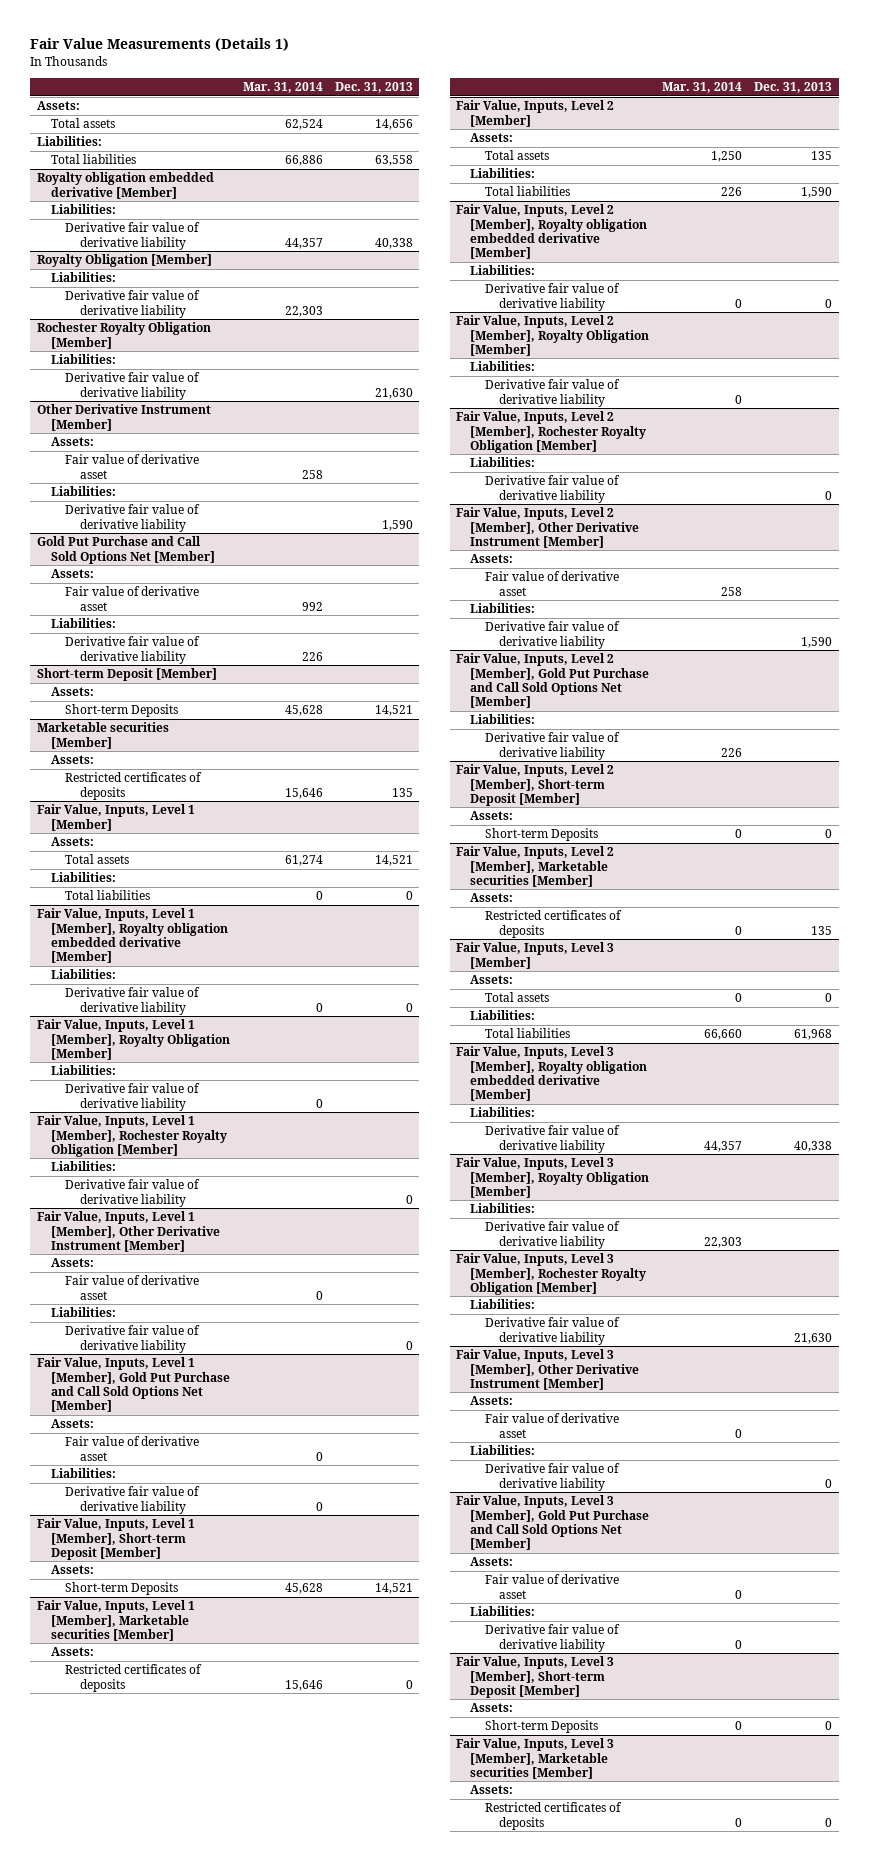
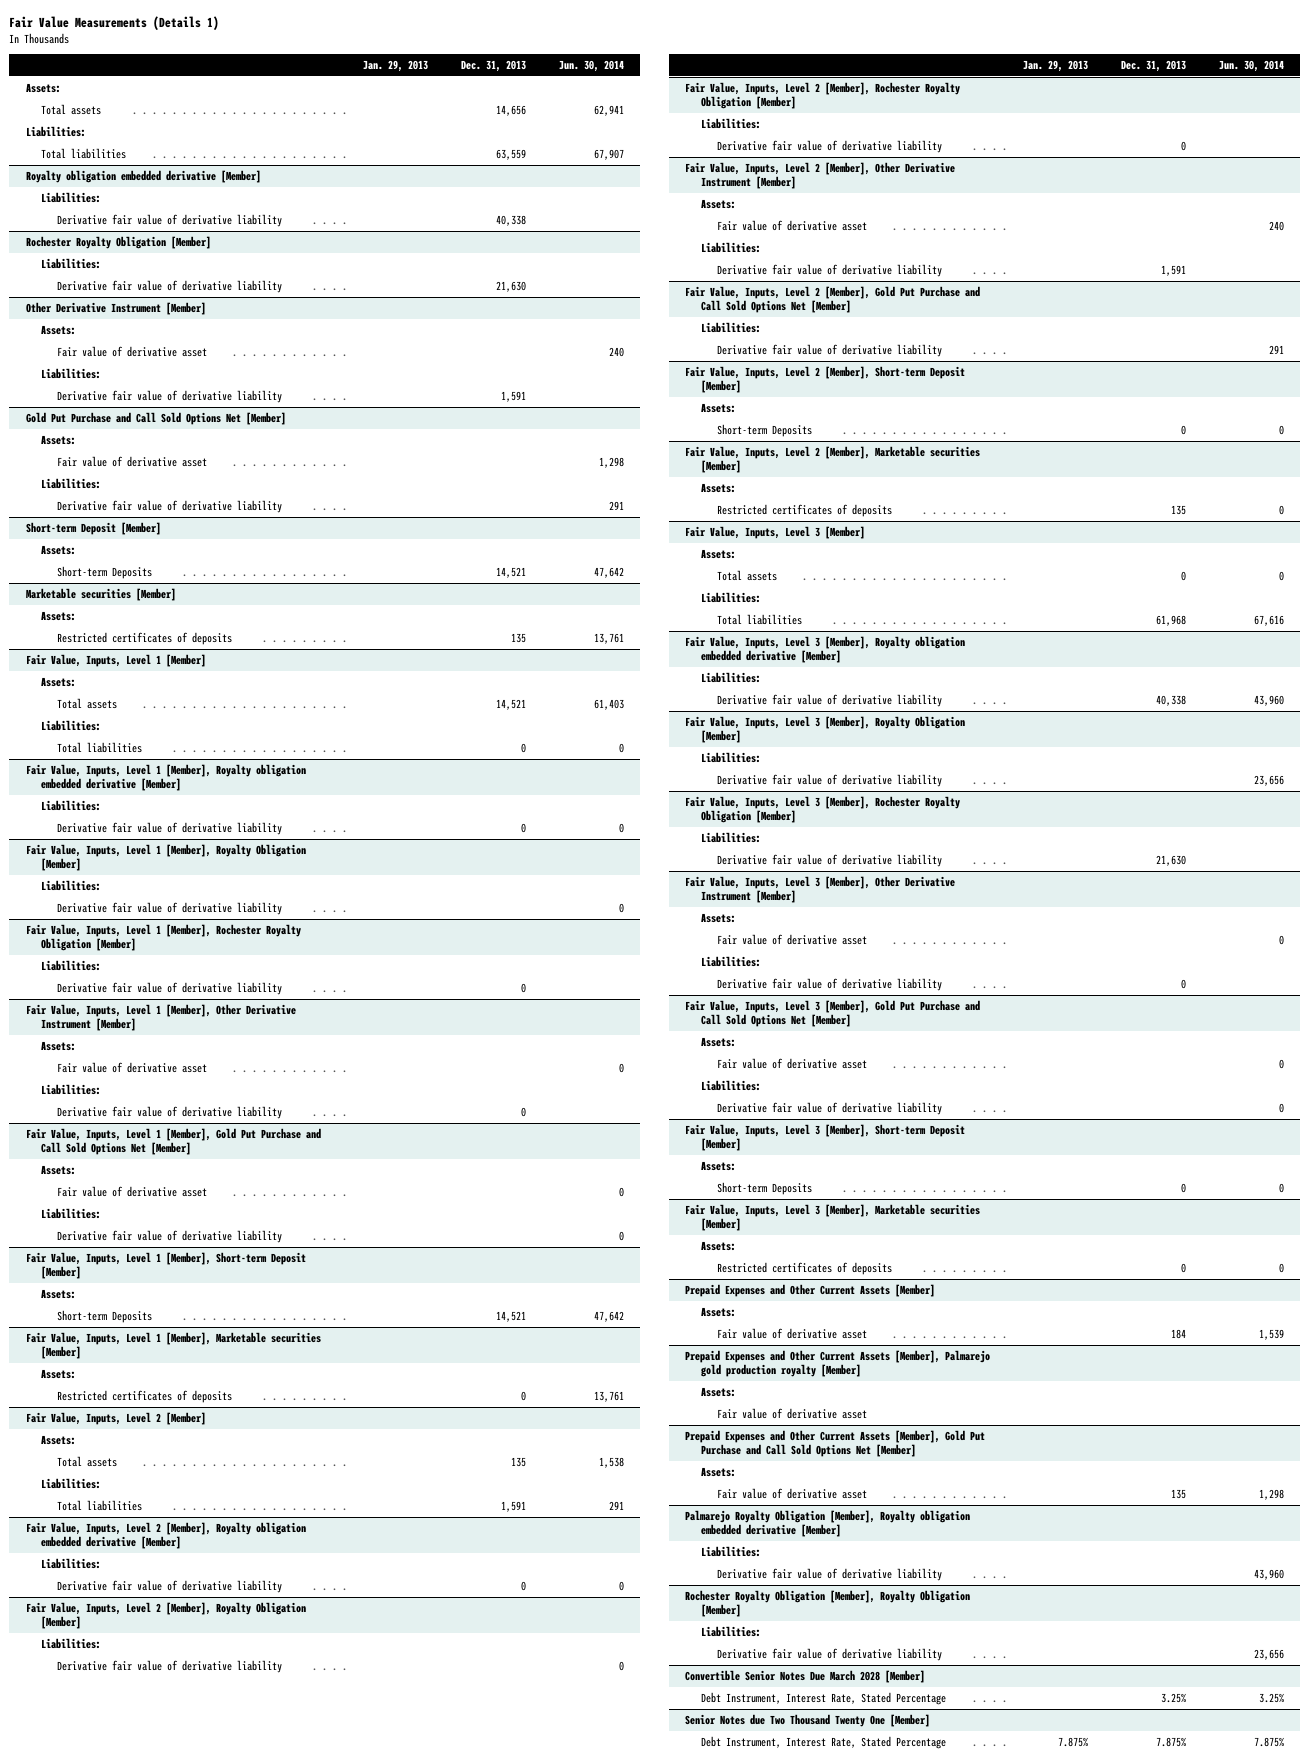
- | Mar. 31, 2014 | Dec. 31, 2013
+ | Jan. 29, 2013 | Dec. 31, 2013 | Jun. 30, 2014
- Total liabilities | 66,886 | 63,558
+ Total liabilities | | 63,559 | 67,907
- Royalty Obligation [Member]
- Liabilities:
- Derivative fair value of derivative liability | 22,303 |
@ Other Derivative Instrument [Member]
- Derivative fair value of derivative liability | | 1,590
+ Derivative fair value of derivative liability | | 1,591 |
@ Fair Value, Inputs, Level 2 [Member]
- Total liabilities | 226 | 1,590
+ Total liabilities | | 1,591 | 291
@ Fair Value, Inputs, Level 2 [Member], Other Derivative Instrument [Member]
- Derivative fair value of derivative liability | | 1,590
+ Derivative fair value of derivative liability | | 1,591 |
+ Prepaid Expenses and Other Current Assets [Member]
+ Assets:
+ Fair value of derivative asset | | 184 | 1,539
+ Prepaid Expenses and Other Current Assets [Member], Palmarejo gold production royalty [Member]
+ Assets:
+ Fair value of derivative asset
+ Prepaid Expenses and Other Current Assets [Member], Gold Put Purchase and Call Sold Options Net [Member]
+ Assets:
+ Fair value of derivative asset | | 135 | 1,298
+ Palmarejo Royalty Obligation [Member], Royalty obligation embedded derivative [Member]
+ Liabilities:
+ Derivative fair value of derivative liability | | | 43,960
+ Rochester Royalty Obligation [Member], Royalty Obligation [Member]
+ Liabilities:
+ Derivative fair value of derivative liability | | | 23,656
+ Convertible Senior Notes Due March 2028 [Member]
+ Debt Instrument, Interest Rate, Stated Percentage | | 3.25% | 3.25%
+ Senior Notes due Two Thousand Twenty One [Member]
+ Debt Instrument, Interest Rate, Stated Percentage | 7.875% | 7.875% | 7.875%

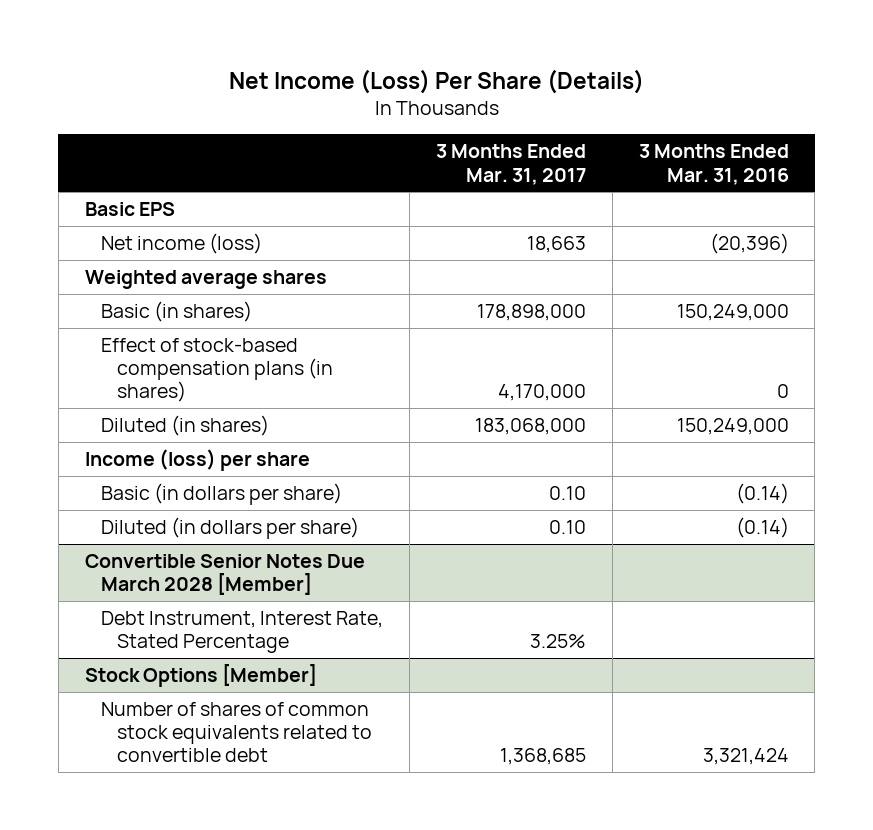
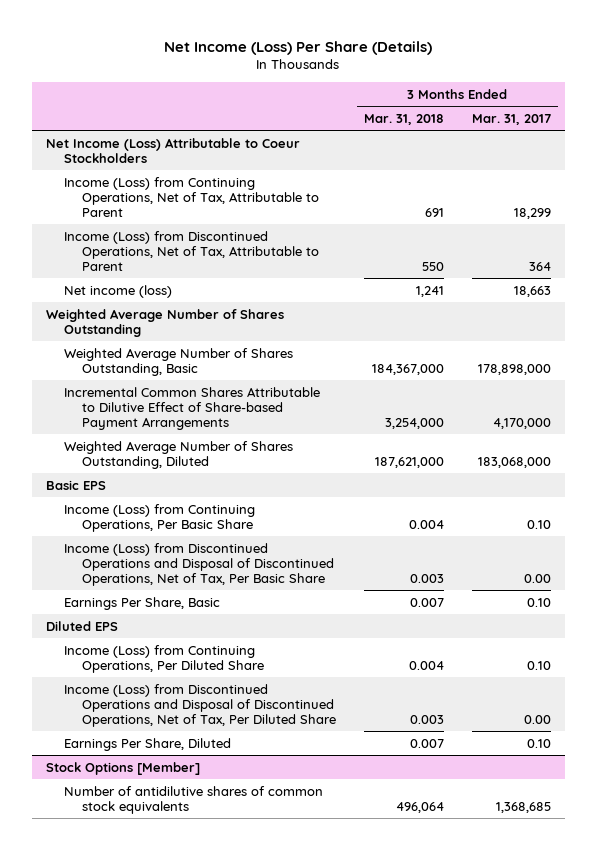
- | 3 Months Ended Mar. 31, 2017 | 3 Months Ended Mar. 31, 2016
+ | 3 Months Ended Mar. 31, 2018 | 3 Months Ended Mar. 31, 2017
+ Net Income (Loss) Attributable to Coeur Stockholders
+ Income (Loss) from Continuing Operations, Net of Tax, Attributable to Parent | 691 | 18,299
+ Income (Loss) from Discontinued Operations, Net of Tax, Attributable to Parent | 550 | 364
- Weighted average shares
- Basic (in shares) | 178,898,000 | 150,249,000
- Effect of stock-based compensation plans (in shares) | 4,170,000 | 0
- Diluted (in shares) | 183,068,000 | 150,249,000
- Income (loss) per share
- Basic (in dollars per share) | 0.10 | (0.14)
- Diluted (in dollars per share) | 0.10 | (0.14)
- Convertible Senior Notes Due March 2028 [Member]
- Debt Instrument, Interest Rate, Stated Percentage | 3.25% |
+ Weighted Average Number of Shares Outstanding
+ Weighted Average Number of Shares Outstanding, Basic | 184,367,000 | 178,898,000
+ Incremental Common Shares Attributable to Dilutive Effect of Share-based Payment Arrangements | 3,254,000 | 4,170,000
+ Weighted Average Number of Shares Outstanding, Diluted | 187,621,000 | 183,068,000
moved down: Basic EPS
+ Income (Loss) from Continuing Operations, Per Basic Share | 0.004 | 0.10
+ Income (Loss) from Discontinued Operations and Disposal of Discontinued Operations, Net of Tax, Per Basic Share | 0.003 | 0.00
+ Earnings Per Share, Basic | 0.007 | 0.10
+ Diluted EPS
+ Income (Loss) from Continuing Operations, Per Diluted Share | 0.004 | 0.10
+ Income (Loss) from Discontinued Operations and Disposal of Discontinued Operations, Net of Tax, Per Diluted Share | 0.003 | 0.00
+ Earnings Per Share, Diluted | 0.007 | 0.10
@ Stock Options [Member]
- Number of shares of common stock equivalents related to convertible debt | 1,368,685 | 3,321,424
+ Number of antidilutive shares of common stock equivalents | 496,064 | 1,368,685

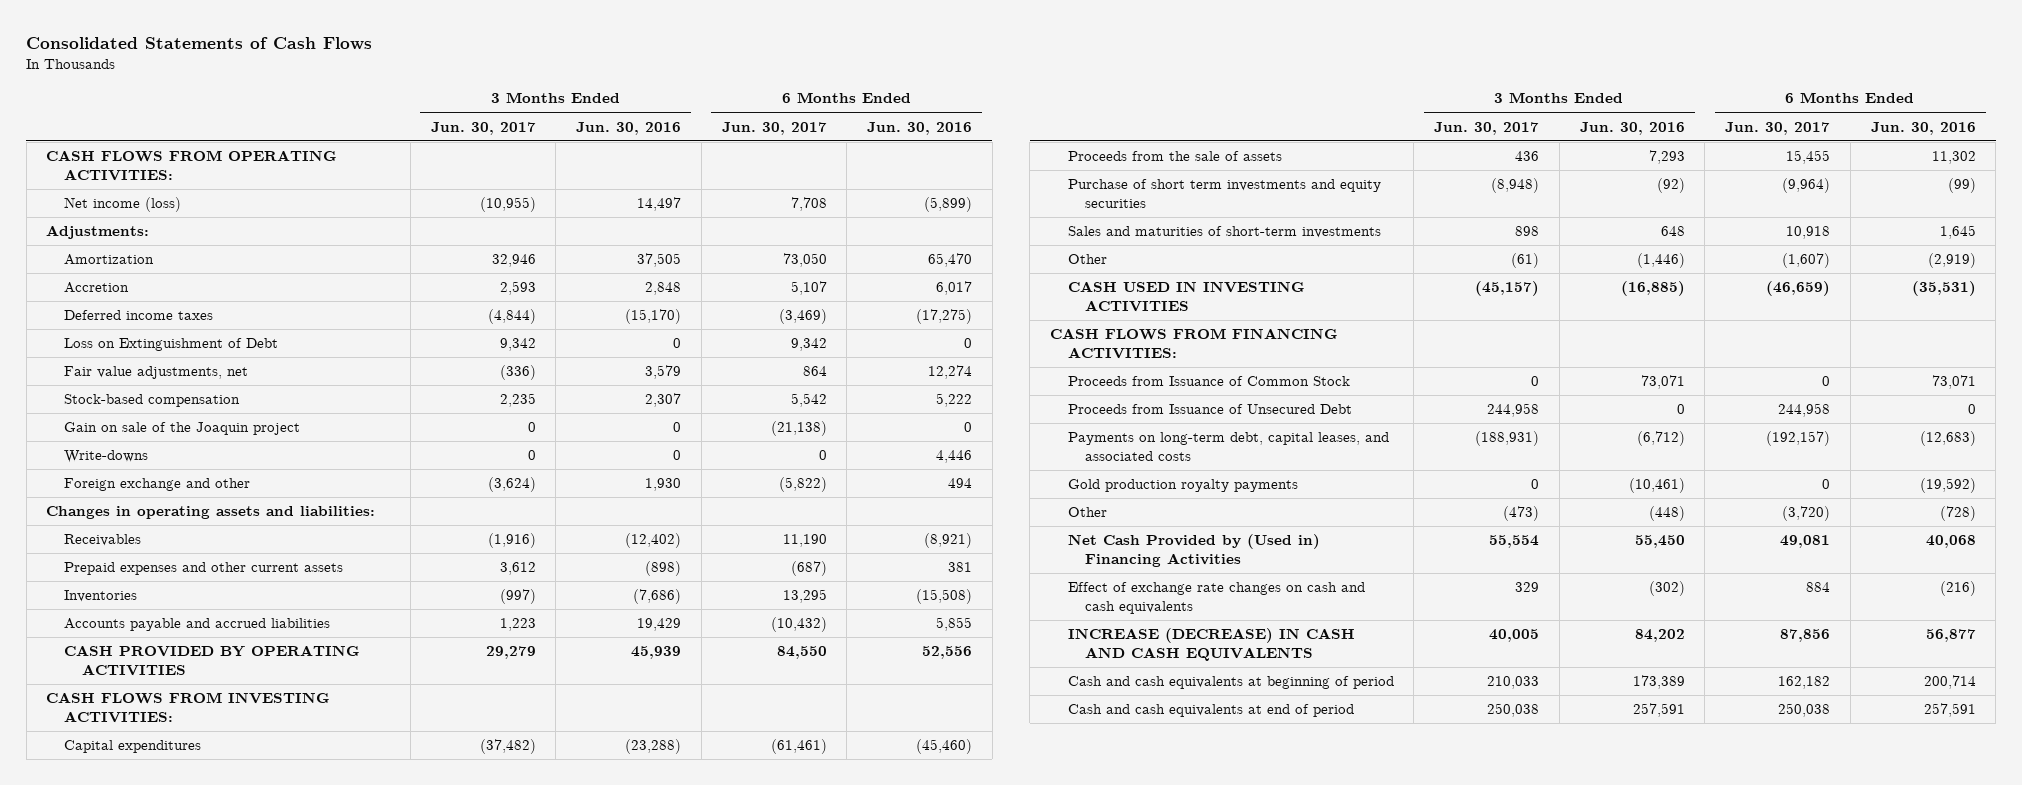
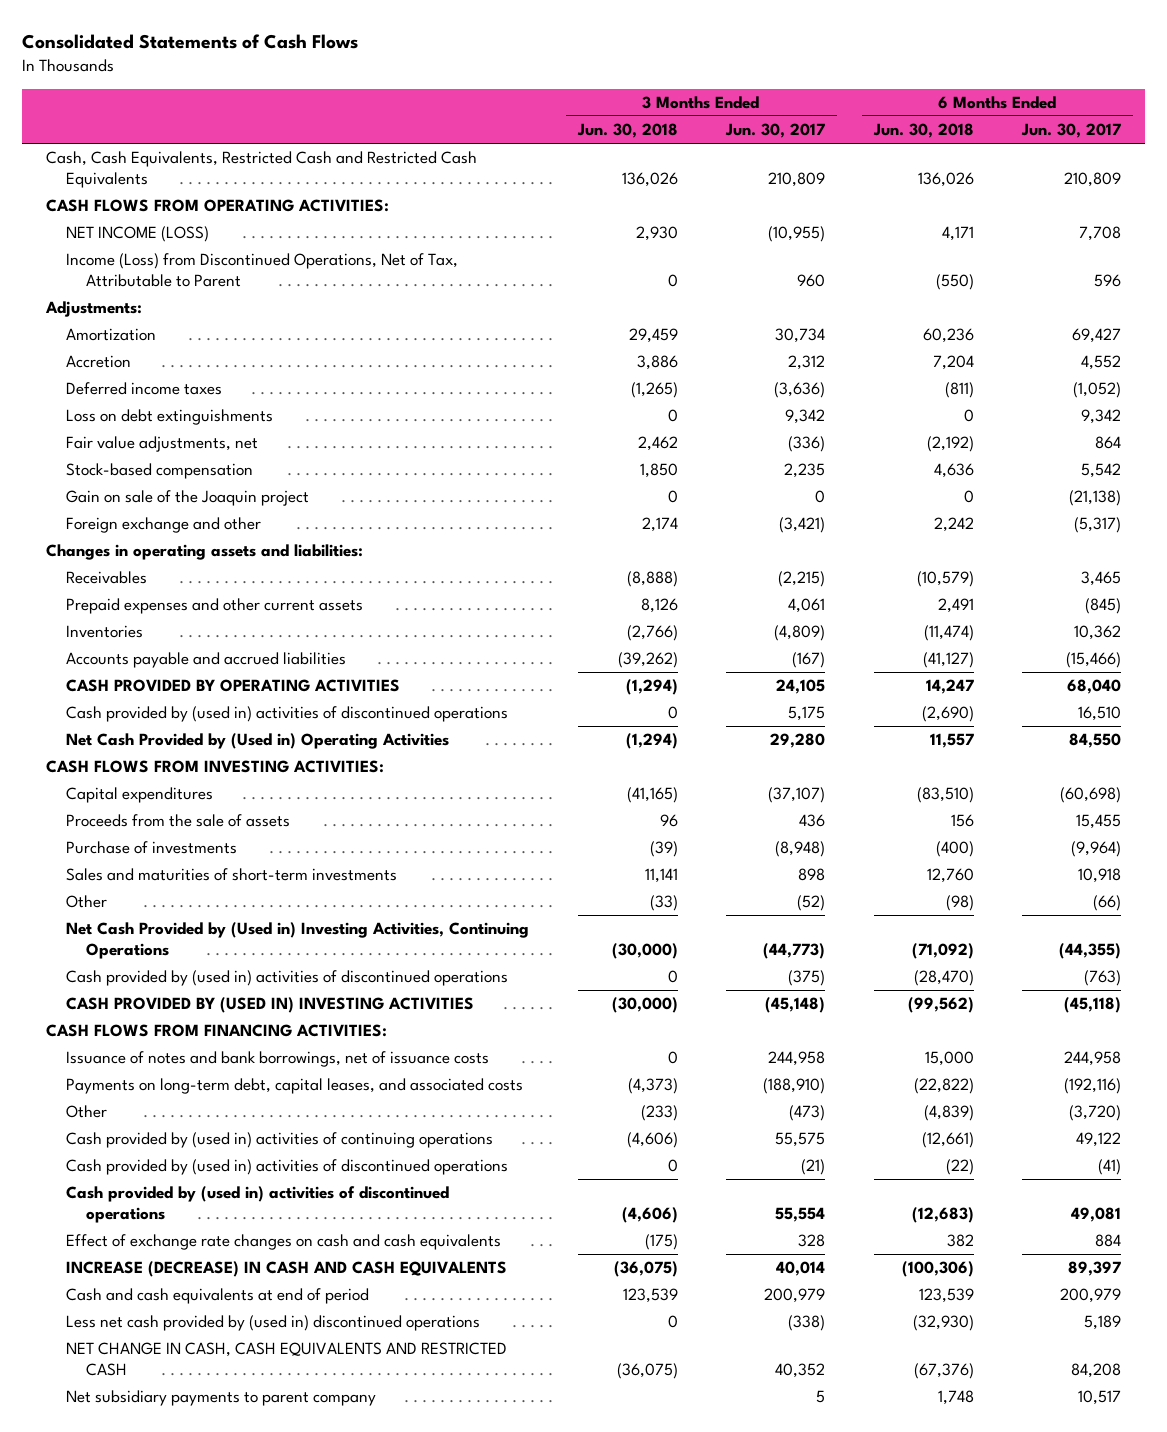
- | 3 Months Ended Jun. 30, 2017 | 3 Months Ended Jun. 30, 2016 | 6 Months Ended Jun. 30, 2017 | 6 Months Ended Jun. 30, 2016
+ | 3 Months Ended Jun. 30, 2018 | 3 Months Ended Jun. 30, 2017 | 6 Months Ended Jun. 30, 2018 | 6 Months Ended Jun. 30, 2017
+ Cash, Cash Equivalents, Restricted Cash and Restricted Cash Equivalents | 136,026 | 210,809 | 136,026 | 210,809
- Net income (loss) | (10,955) | 14,497 | 7,708 | (5,899)
+ NET INCOME (LOSS) | 2,930 | (10,955) | 4,171 | 7,708
+ Income (Loss) from Discontinued Operations, Net of Tax, Attributable to Parent | 0 | 960 | (550) | 596
- Amortization | 32,946 | 37,505 | 73,050 | 65,470
- Accretion | 2,593 | 2,848 | 5,107 | 6,017
- Deferred income taxes | (4,844) | (15,170) | (3,469) | (17,275)
- Loss on Extinguishment of Debt | 9,342 | 0 | 9,342 | 0
+ Amortization | 29,459 | 30,734 | 60,236 | 69,427
+ Accretion | 3,886 | 2,312 | 7,204 | 4,552
+ Deferred income taxes | (1,265) | (3,636) | (811) | (1,052)
+ Loss on debt extinguishments | 0 | 9,342 | 0 | 9,342
- Write-downs | 0 | 0 | 0 | 4,446
- Foreign exchange and other | (3,624) | 1,930 | (5,822) | 494
+ Foreign exchange and other | 2,174 | (3,421) | 2,242 | (5,317)
- Receivables | (1,916) | (12,402) | 11,190 | (8,921)
- Prepaid expenses and other current assets | 3,612 | (898) | (687) | 381
- Inventories | (997) | (7,686) | 13,295 | (15,508)
- Accounts payable and accrued liabilities | 1,223 | 19,429 | (10,432) | 5,855
- CASH PROVIDED BY OPERATING ACTIVITIES | 29,279 | 45,939 | 84,550 | 52,556
+ Receivables | (8,888) | (2,215) | (10,579) | 3,465
+ Prepaid expenses and other current assets | 8,126 | 4,061 | 2,491 | (845)
+ Inventories | (2,766) | (4,809) | (11,474) | 10,362
+ Accounts payable and accrued liabilities | (39,262) | (167) | (41,127) | (15,466)
+ CASH PROVIDED BY OPERATING ACTIVITIES | (1,294) | 24,105 | 14,247 | 68,040
+ Cash provided by (used in) activities of discontinued operations | 0 | 5,175 | (2,690) | 16,510
+ Net Cash Provided by (Used in) Operating Activities | (1,294) | 29,280 | 11,557 | 84,550
- Capital expenditures | (37,482) | (23,288) | (61,461) | (45,460)
+ Capital expenditures | (41,165) | (37,107) | (83,510) | (60,698)
- Purchase of short term investments and equity securities | (8,948) | (92) | (9,964) | (99)
+ Purchase of investments | (39) | (8,948) | (400) | (9,964)
- Other | (61) | (1,446) | (1,607) | (2,919)
- CASH USED IN INVESTING ACTIVITIES | (45,157) | (16,885) | (46,659) | (35,531)
+ Other | (33) | (52) | (98) | (66)
+ Net Cash Provided by (Used in) Investing Activities, Continuing Operations | (30,000) | (44,773) | (71,092) | (44,355)
+ Cash provided by (used in) activities of discontinued operations | 0 | (375) | (28,470) | (763)
+ CASH PROVIDED BY (USED IN) INVESTING ACTIVITIES | (30,000) | (45,148) | (99,562) | (45,118)
- Proceeds from Issuance of Common Stock | 0 | 73,071 | 0 | 73,071
- Proceeds from Issuance of Unsecured Debt | 244,958 | 0 | 244,958 | 0
- Payments on long-term debt, capital leases, and associated costs | (188,931) | (6,712) | (192,157) | (12,683)
- Gold production royalty payments | 0 | (10,461) | 0 | (19,592)
+ Issuance of notes and bank borrowings, net of issuance costs | 0 | 244,958 | 15,000 | 244,958
+ Payments on long-term debt, capital leases, and associated costs | (4,373) | (188,910) | (22,822) | (192,116)
- Net Cash Provided by (Used in) Financing Activities | 55,554 | 55,450 | 49,081 | 40,068
- Effect of exchange rate changes on cash and cash equivalents | 329 | (302) | 884 | (216)
- INCREASE (DECREASE) IN CASH AND CASH EQUIVALENTS | 40,005 | 84,202 | 87,856 | 56,877
- Cash and cash equivalents at beginning of period | 210,033 | 173,389 | 162,182 | 200,714
- Cash and cash equivalents at end of period | 250,038 | 257,591 | 250,038 | 257,591
+ Cash provided by (used in) activities of continuing operations | (4,606) | 55,575 | (12,661) | 49,122
+ Cash provided by (used in) activities of discontinued operations | 0 | (21) | (22) | (41)
+ Cash provided by (used in) activities of discontinued operations | (4,606) | 55,554 | (12,683) | 49,081
+ Effect of exchange rate changes on cash and cash equivalents | (175) | 328 | 382 | 884
+ INCREASE (DECREASE) IN CASH AND CASH EQUIVALENTS | (36,075) | 40,014 | (100,306) | 89,397
+ Cash and cash equivalents at end of period | 123,539 | 200,979 | 123,539 | 200,979
+ Less net cash provided by (used in) discontinued operations | 0 | (338) | (32,930) | 5,189
+ NET CHANGE IN CASH, CASH EQUIVALENTS AND RESTRICTED CASH | (36,075) | 40,352 | (67,376) | 84,208
+ Net subsidiary payments to parent company | | 5 | 1,748 | 10,517

